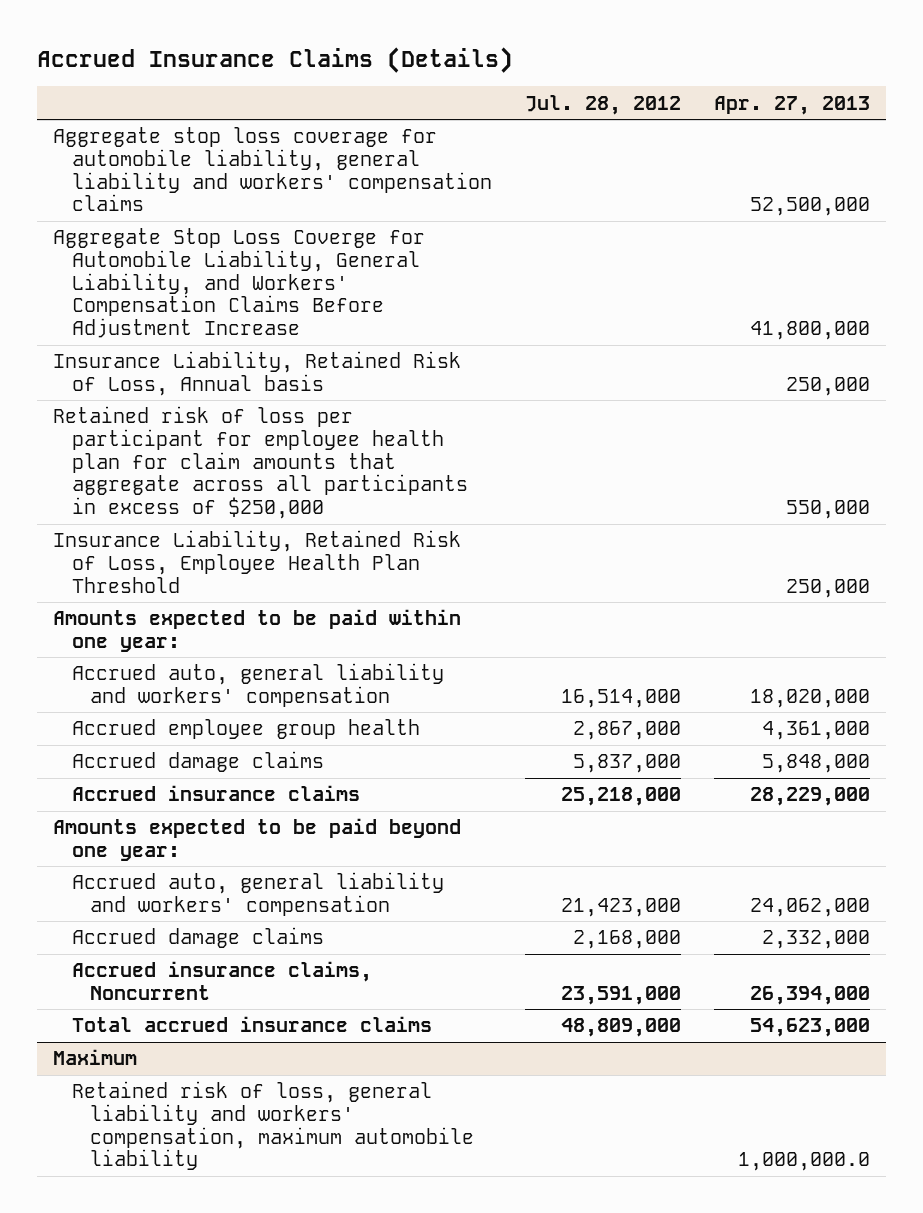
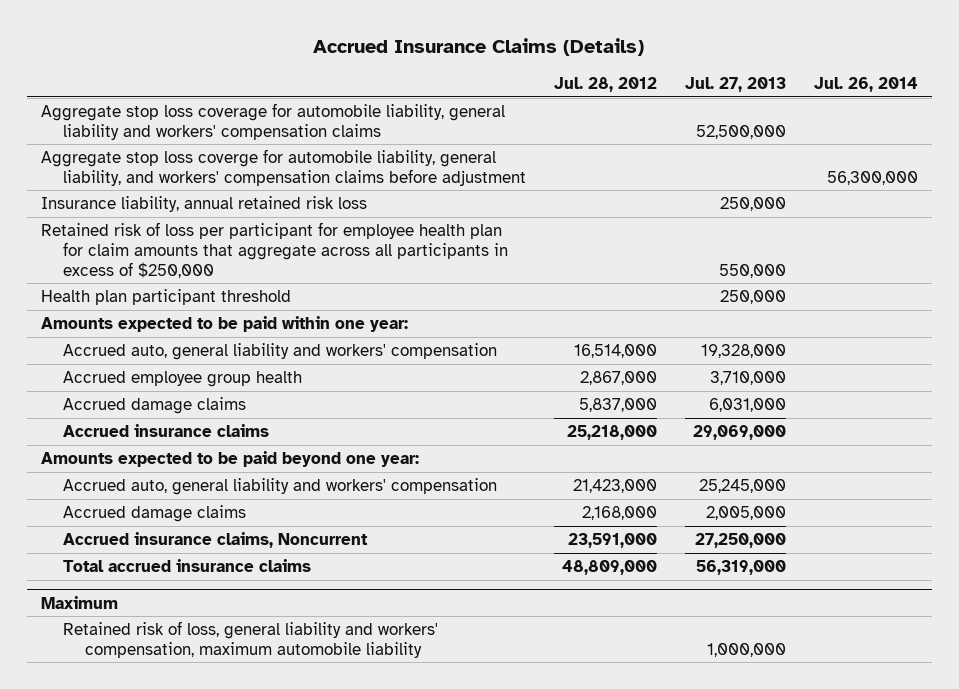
- | Jul. 28, 2012 | Apr. 27, 2013
+ | Jul. 28, 2012 | Jul. 27, 2013 | Jul. 26, 2014
- Aggregate Stop Loss Coverge for Automobile Liability, General Liability, and Workers' Compensation Claims Before Adjustment Increase | | 41,800,000
- Insurance Liability, Retained Risk of Loss, Annual basis | | 250,000
+ Aggregate stop loss coverge for automobile liability, general liability, and workers' compensation claims before adjustment | | | 56,300,000
+ Insurance liability, annual retained risk loss | | 250,000 |
- Insurance Liability, Retained Risk of Loss, Employee Health Plan Threshold | | 250,000
+ Health plan participant threshold | | 250,000 |

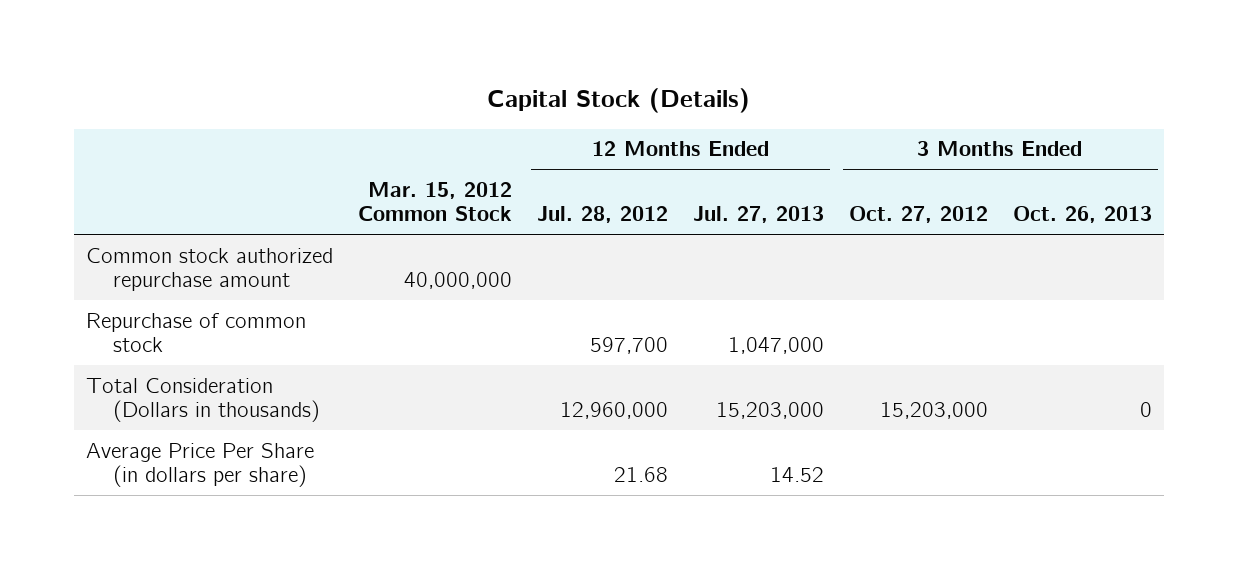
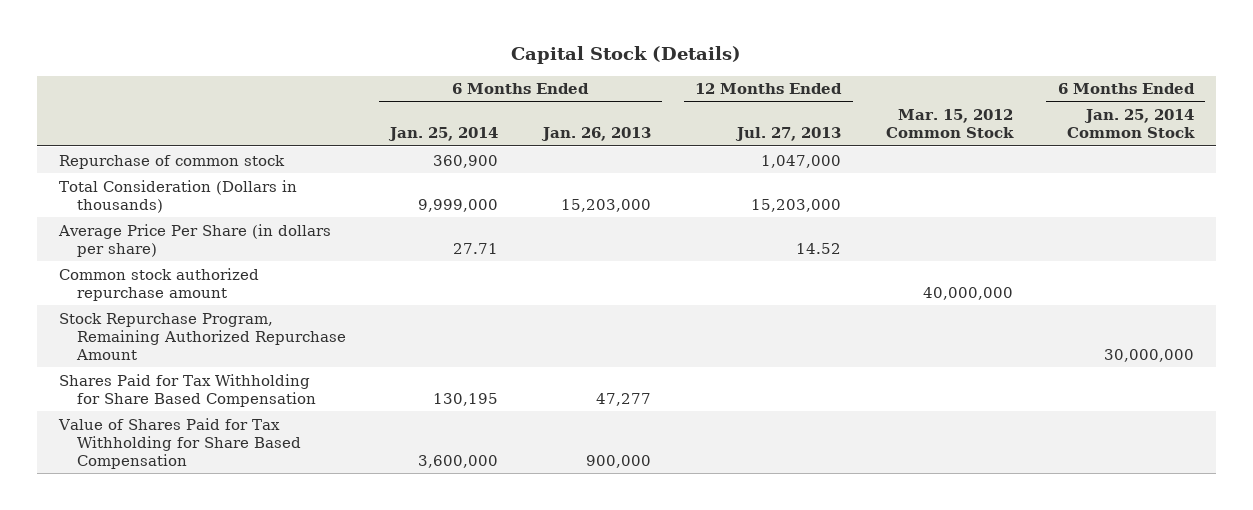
- | Mar. 15, 2012 Common Stock | 12 Months Ended Jul. 28, 2012 | 12 Months Ended Jul. 27, 2013 | 3 Months Ended Oct. 27, 2012 | 3 Months Ended Oct. 26, 2013
+ | 6 Months Ended Jan. 25, 2014 | 6 Months Ended Jan. 26, 2013 | 12 Months Ended Jul. 27, 2013 | Mar. 15, 2012 Common Stock | 6 Months Ended Jan. 25, 2014 Common Stock
moved down: Common stock authorized repurchase amount | | | | 40,000,000 |
+ Stock Repurchase Program, Remaining Authorized Repurchase Amount | | | | | 30,000,000
+ Shares Paid for Tax Withholding for Share Based Compensation | 130,195 | 47,277 | | |
+ Value of Shares Paid for Tax Withholding for Share Based Compensation | 3,600,000 | 900,000 | | |

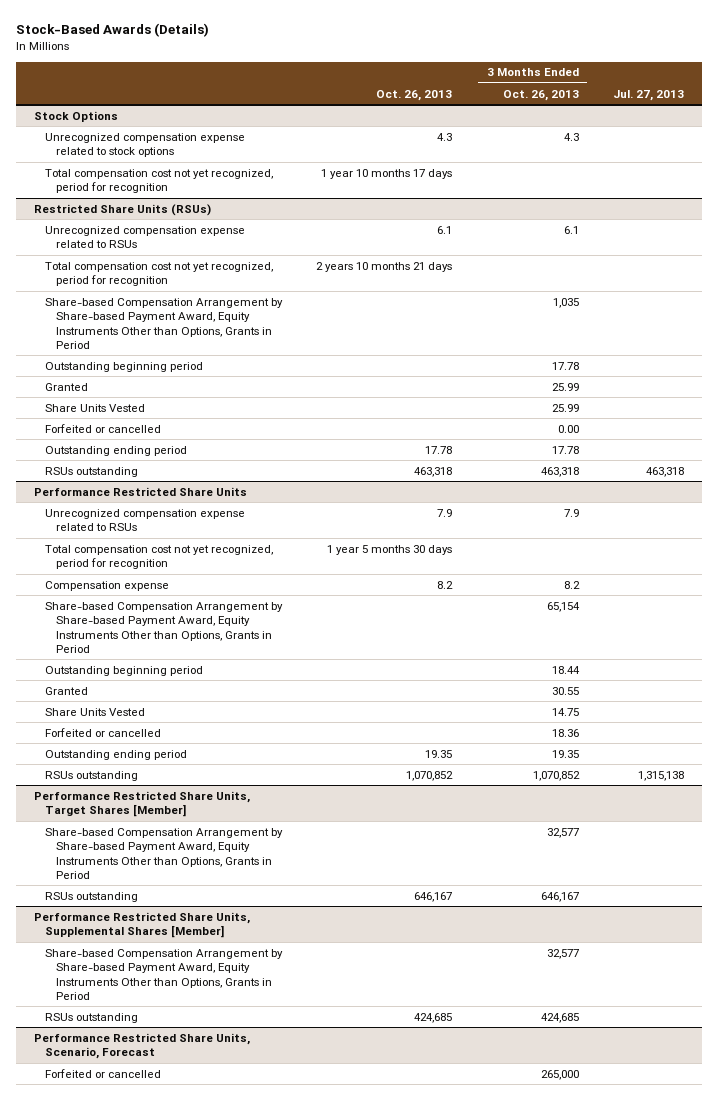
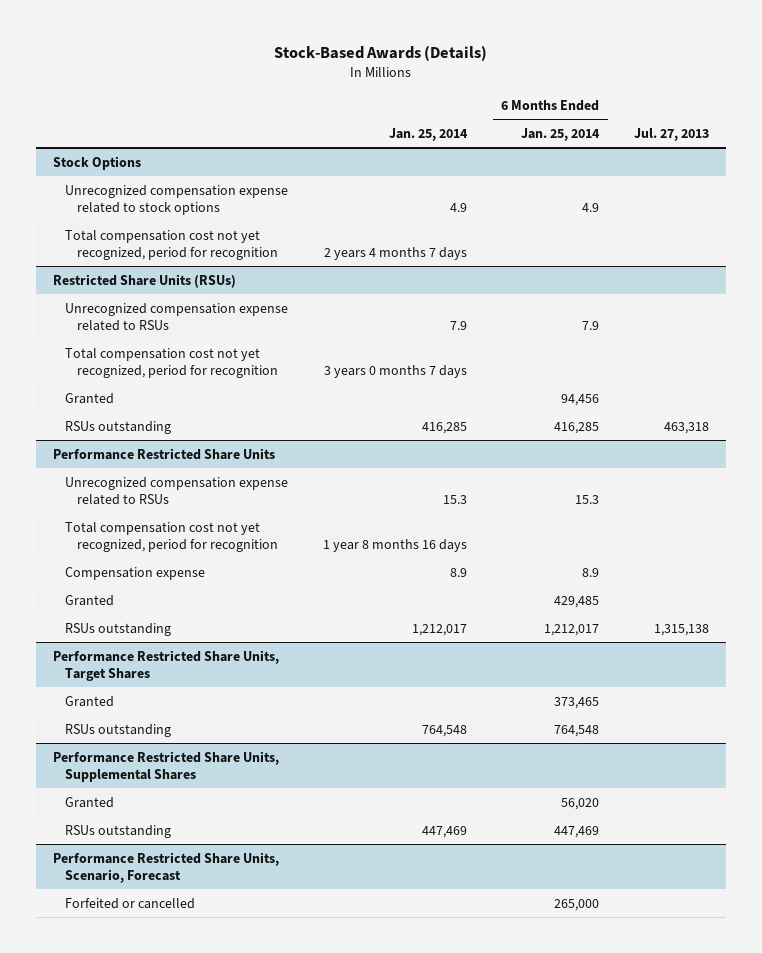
- | Oct. 26, 2013 | 3 Months Ended Oct. 26, 2013 | Jul. 27, 2013
+ | Jan. 25, 2014 | 6 Months Ended Jan. 25, 2014 | Jul. 27, 2013
@ Restricted Share Units (RSUs)
- Share-based Compensation Arrangement by Share-based Payment Award, Equity Instruments Other than Options, Grants in Period | | 1,035 |
- Outstanding beginning period | | 17.78 |
- Share Units Vested | | 25.99 |
- Forfeited or cancelled | | 0.00 |
- Outstanding ending period | 17.78 | 17.78 |
@ Performance Restricted Share Units
- Share-based Compensation Arrangement by Share-based Payment Award, Equity Instruments Other than Options, Grants in Period | | 65,154 |
- Outstanding beginning period | | 18.44 |
- Share Units Vested | | 14.75 |
- Forfeited or cancelled | | 18.36 |
- Outstanding ending period | 19.35 | 19.35 |
- Performance Restricted Share Units, Target Shares [Member]
- Share-based Compensation Arrangement by Share-based Payment Award, Equity Instruments Other than Options, Grants in Period | | 32,577 |
+ Performance Restricted Share Units, Target Shares
+ Granted | | 373,465 |
- Performance Restricted Share Units, Supplemental Shares [Member]
- Share-based Compensation Arrangement by Share-based Payment Award, Equity Instruments Other than Options, Grants in Period | | 32,577 |
+ Performance Restricted Share Units, Supplemental Shares
+ Granted | | 56,020 |

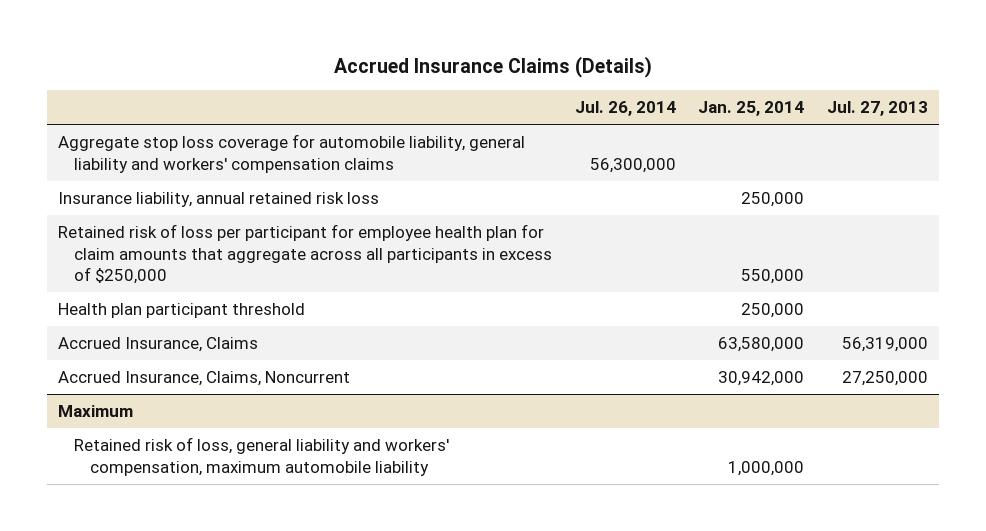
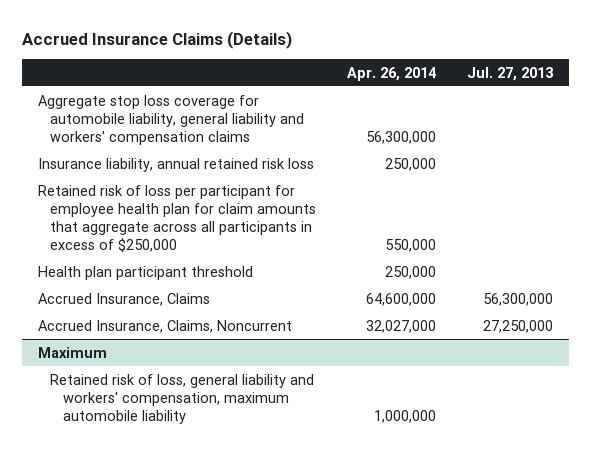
- | Jul. 26, 2014 | Jan. 25, 2014 | Jul. 27, 2013
+ | Apr. 26, 2014 | Jul. 27, 2013
- Accrued Insurance, Claims | | 63,580,000 | 56,319,000
+ Accrued Insurance, Claims | 64,600,000 | 56,300,000

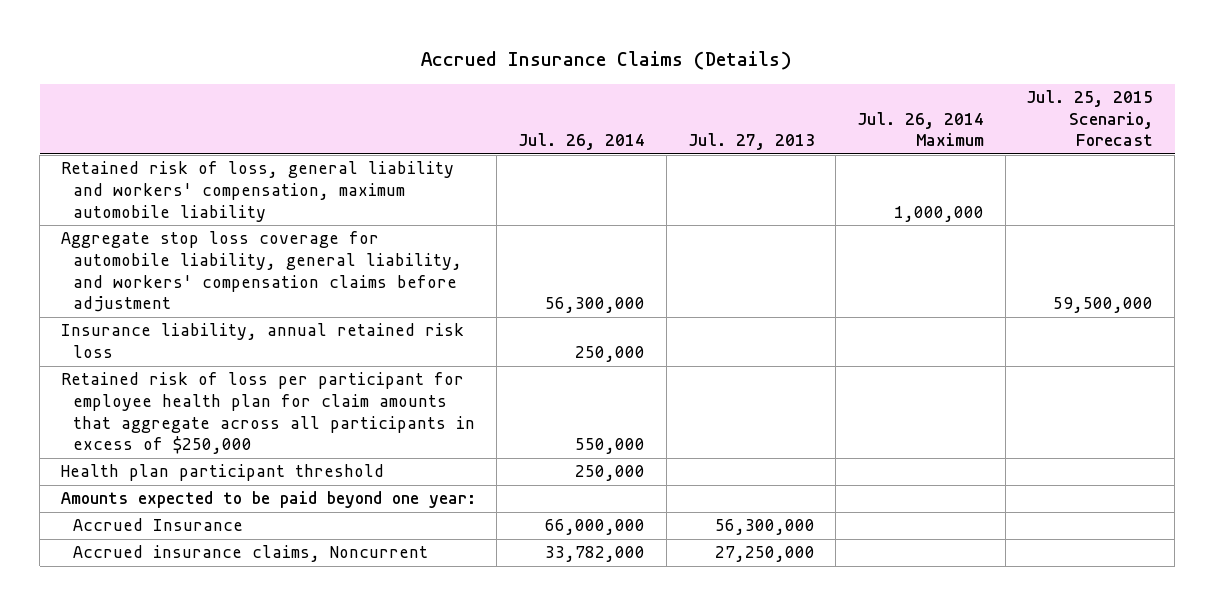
- | Apr. 26, 2014 | Jul. 27, 2013
+ | Jul. 26, 2014 | Jul. 27, 2013 | Jul. 26, 2014 Maximum | Jul. 25, 2015 Scenario, Forecast
- Aggregate stop loss coverage for automobile liability, general liability and workers' compensation claims | 56,300,000 |
+ Retained risk of loss, general liability and workers' compensation, maximum automobile liability | | | 1,000,000 |
+ Aggregate stop loss coverage for automobile liability, general liability, and workers' compensation claims before adjustment | 56,300,000 | | | 59,500,000
- Accrued Insurance, Claims | 64,600,000 | 56,300,000
- Accrued Insurance, Claims, Noncurrent | 32,027,000 | 27,250,000
- Maximum
- Retained risk of loss, general liability and workers' compensation, maximum automobile liability | 1,000,000 |
+ Amounts expected to be paid beyond one year:
+ Accrued Insurance | 66,000,000 | 56,300,000 | |
+ Accrued insurance claims, Noncurrent | 33,782,000 | 27,250,000 | |

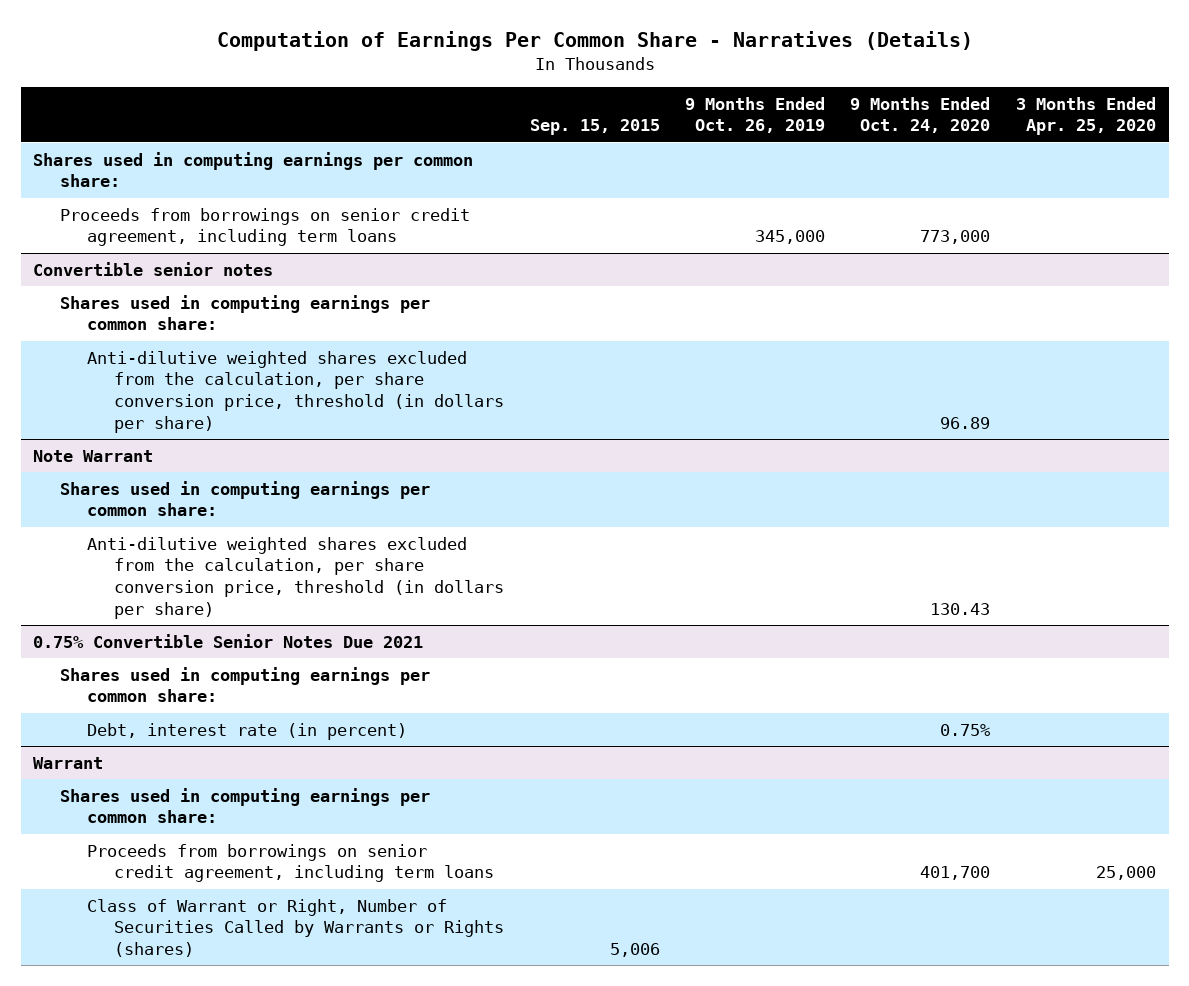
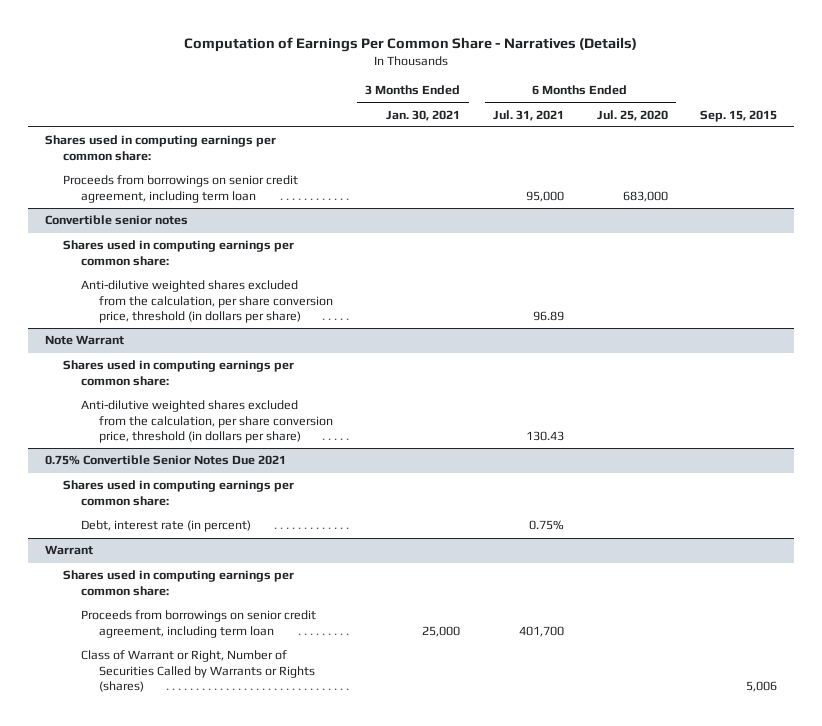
- | Sep. 15, 2015 | 9 Months Ended Oct. 26, 2019 | 9 Months Ended Oct. 24, 2020 | 3 Months Ended Apr. 25, 2020
+ | 3 Months Ended Jan. 30, 2021 | 6 Months Ended Jul. 31, 2021 | 6 Months Ended Jul. 25, 2020 | Sep. 15, 2015
- Proceeds from borrowings on senior credit agreement, including term loans | | 345,000 | 773,000 |
+ Proceeds from borrowings on senior credit agreement, including term loan | | 95,000 | 683,000 |
@ Warrant
- Proceeds from borrowings on senior credit agreement, including term loans | | | 401,700 | 25,000
+ Proceeds from borrowings on senior credit agreement, including term loan | 25,000 | 401,700 | |

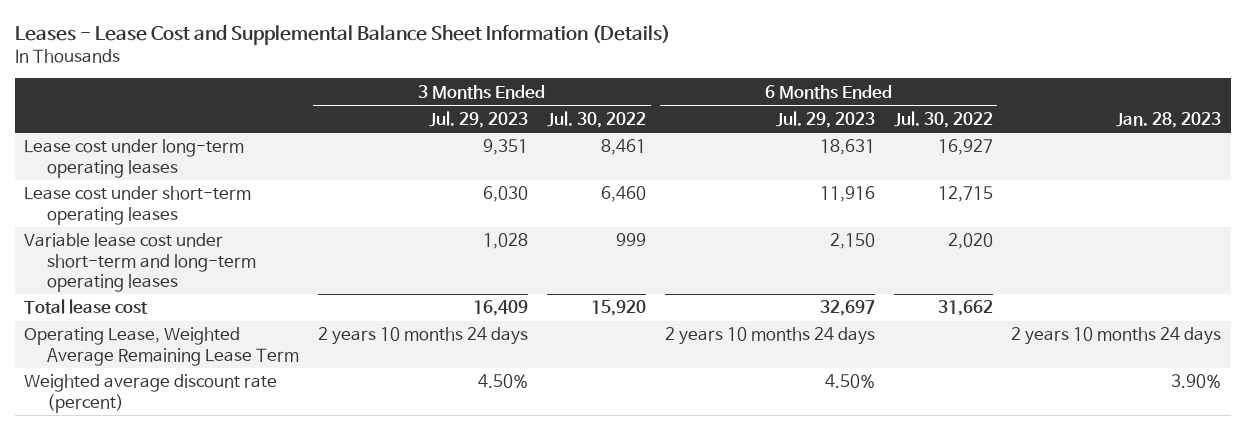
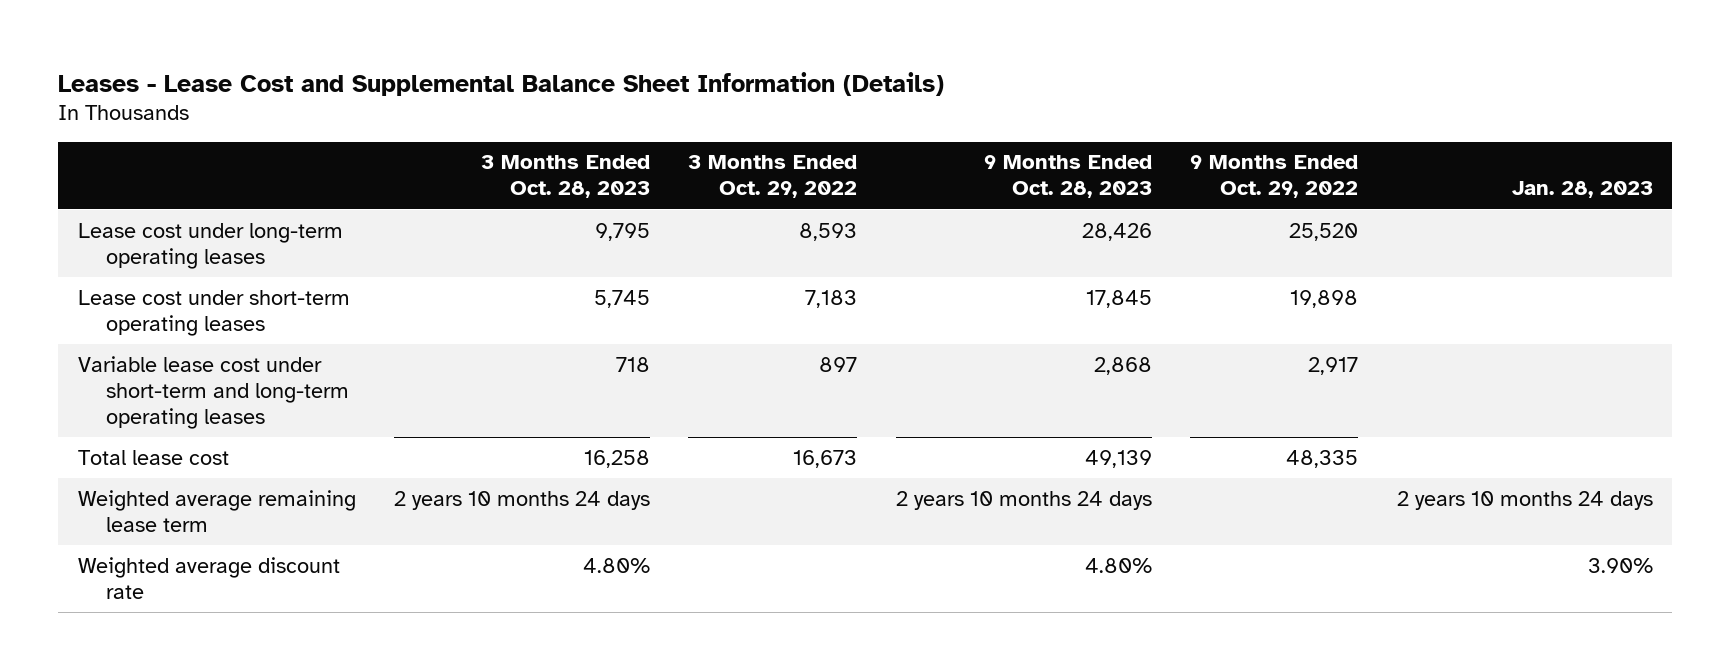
- | 3 Months Ended Jul. 29, 2023 | 3 Months Ended Jul. 30, 2022 | 6 Months Ended Jul. 29, 2023 | 6 Months Ended Jul. 30, 2022 | Jan. 28, 2023
+ | 3 Months Ended Oct. 28, 2023 | 3 Months Ended Oct. 29, 2022 | 9 Months Ended Oct. 28, 2023 | 9 Months Ended Oct. 29, 2022 | Jan. 28, 2023
- Operating Lease, Weighted Average Remaining Lease Term | 2 years 10 months 24 days | | 2 years 10 months 24 days | | 2 years 10 months 24 days
- Weighted average discount rate (percent) | 4.50% | | 4.50% | | 3.90%
+ Weighted average remaining lease term | 2 years 10 months 24 days | | 2 years 10 months 24 days | | 2 years 10 months 24 days
+ Weighted average discount rate | 4.80% | | 4.80% | | 3.90%

